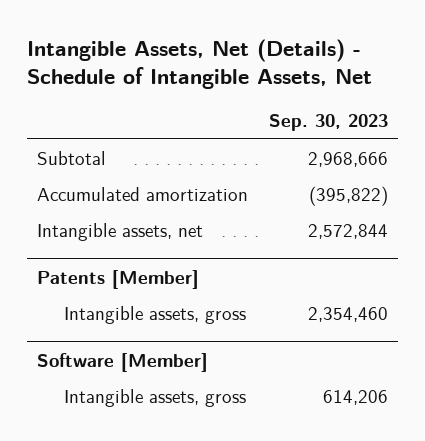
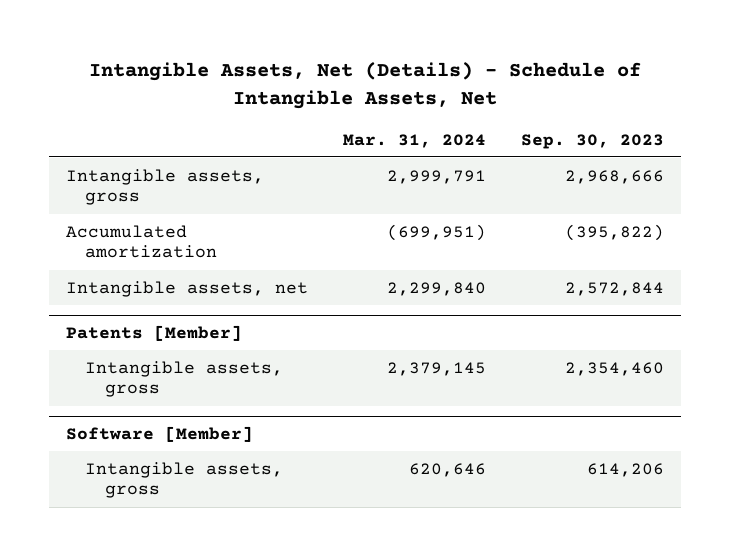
- | Sep. 30, 2023
+ | Mar. 31, 2024 | Sep. 30, 2023
- Subtotal | 2,968,666
+ Intangible assets, gross | 2,999,791 | 2,968,666

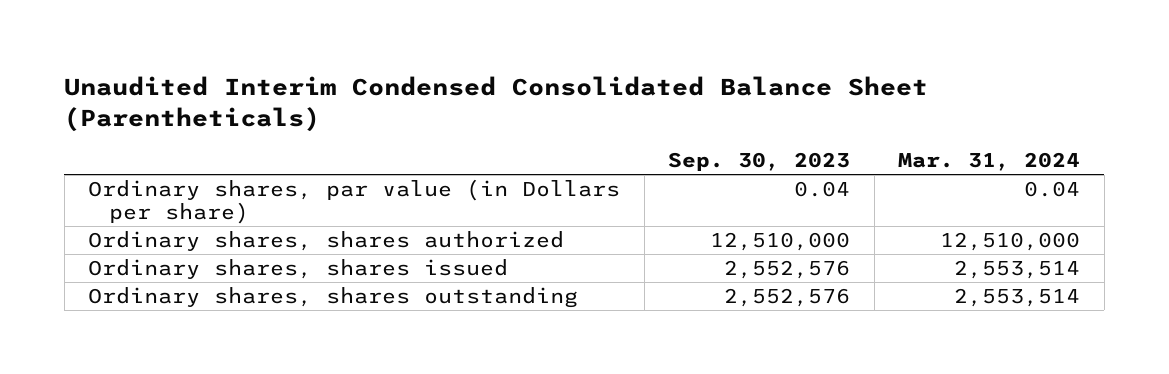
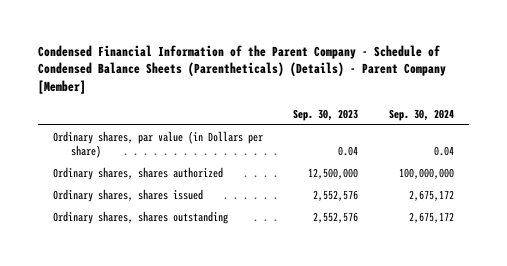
- Unaudited Interim Condensed Consolidated Balance Sheet (Parentheticals)
+ Condensed Financial Information of the Parent Company - Schedule of Condensed Balance Sheets (Parentheticals) (Details) - Parent Company [Member]
- | Sep. 30, 2023 | Mar. 31, 2024
+ | Sep. 30, 2023 | Sep. 30, 2024
- Ordinary shares, shares authorized | 12,510,000 | 12,510,000
+ Ordinary shares, shares authorized | 12,500,000 | 100,000,000

